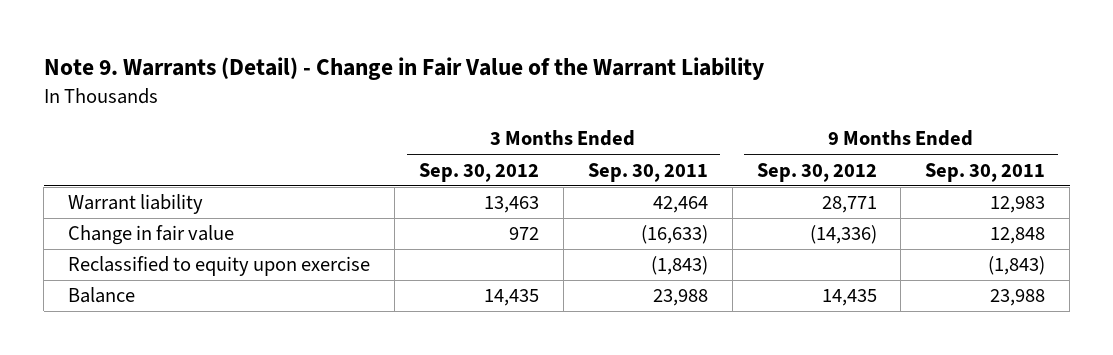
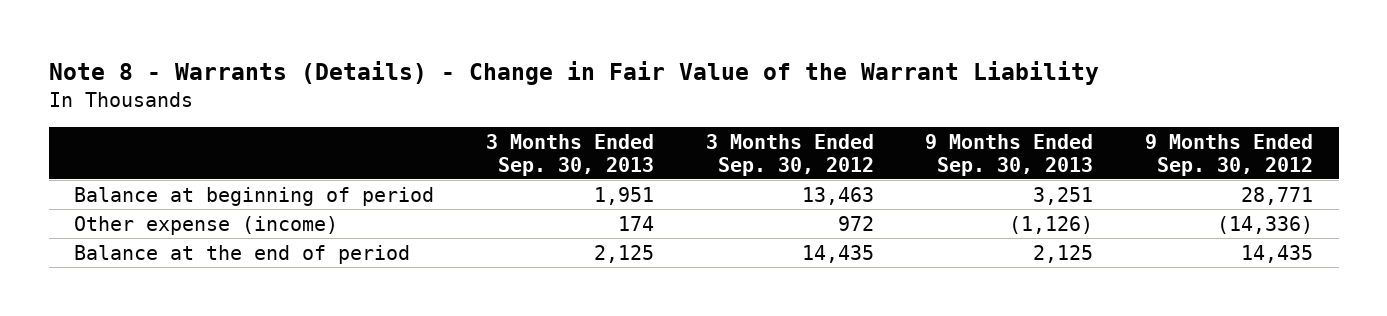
- Note 9. Warrants (Detail) - Change in Fair Value of the Warrant Liability
+ Note 8 - Warrants (Details) - Change in Fair Value of the Warrant Liability
- | 3 Months Ended Sep. 30, 2012 | 3 Months Ended Sep. 30, 2011 | 9 Months Ended Sep. 30, 2012 | 9 Months Ended Sep. 30, 2011
+ | 3 Months Ended Sep. 30, 2013 | 3 Months Ended Sep. 30, 2012 | 9 Months Ended Sep. 30, 2013 | 9 Months Ended Sep. 30, 2012
- Warrant liability | 13,463 | 42,464 | 28,771 | 12,983
- Change in fair value | 972 | (16,633) | (14,336) | 12,848
- Reclassified to equity upon exercise | | (1,843) | | (1,843)
- Balance | 14,435 | 23,988 | 14,435 | 23,988
+ Balance at beginning of period | 1,951 | 13,463 | 3,251 | 28,771
+ Other expense (income) | 174 | 972 | (1,126) | (14,336)
+ Balance at the end of period | 2,125 | 14,435 | 2,125 | 14,435

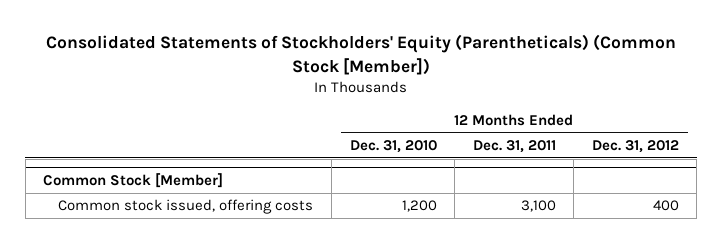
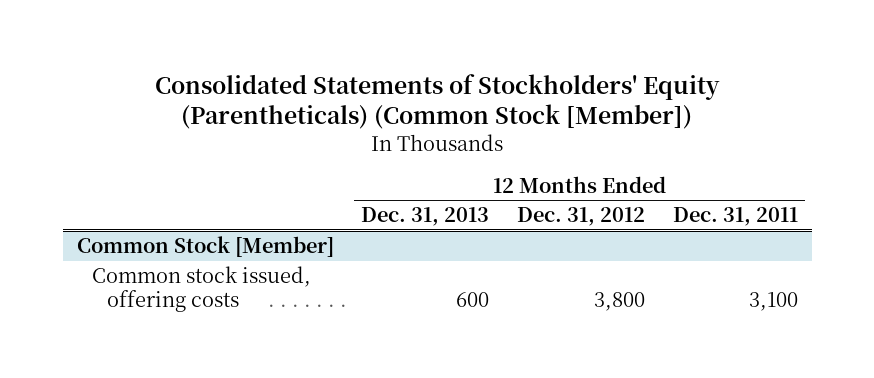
- | 12 Months Ended Dec. 31, 2010 | 12 Months Ended Dec. 31, 2011 | 12 Months Ended Dec. 31, 2012
+ | 12 Months Ended Dec. 31, 2013 | 12 Months Ended Dec. 31, 2012 | 12 Months Ended Dec. 31, 2011
@ Common Stock [Member]
- Common stock issued, offering costs | 1,200 | 3,100 | 400
+ Common stock issued, offering costs | 600 | 3,800 | 3,100

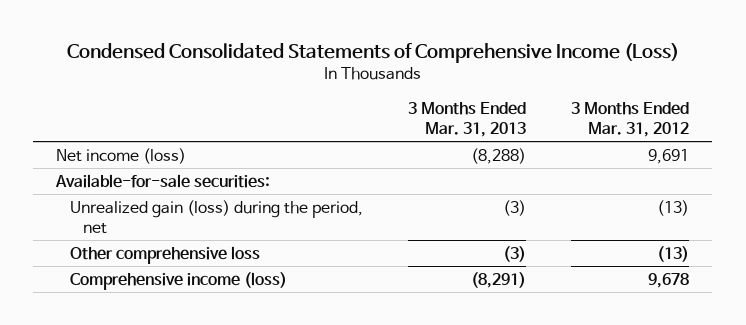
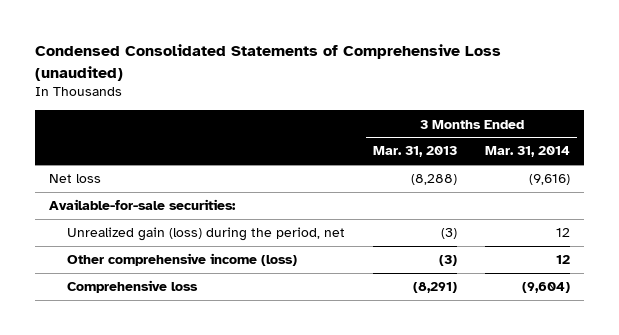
- Condensed Consolidated Statements of Comprehensive Income (Loss)
+ Condensed Consolidated Statements of Comprehensive Loss (unaudited)
- | 3 Months Ended Mar. 31, 2013 | 3 Months Ended Mar. 31, 2012
+ | 3 Months Ended Mar. 31, 2013 | 3 Months Ended Mar. 31, 2014
- Net income (loss) | (8,288) | 9,691
+ Net loss | (8,288) | (9,616)
- Other comprehensive loss | (3) | (13)
- Comprehensive income (loss) | (8,291) | 9,678
+ Other comprehensive income (loss) | (3) | 12
+ Comprehensive loss | (8,291) | (9,604)

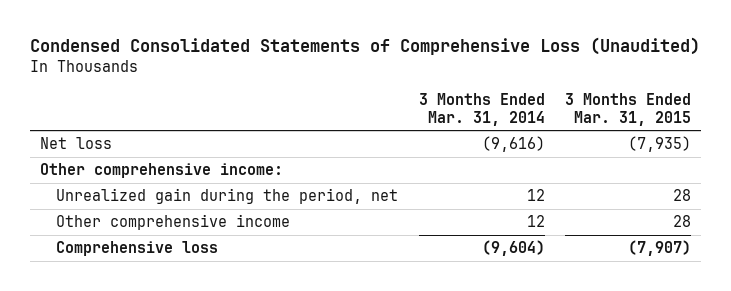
- Condensed Consolidated Statements of Comprehensive Loss (unaudited)
+ Condensed Consolidated Statements of Comprehensive Loss (Unaudited)
- | 3 Months Ended Mar. 31, 2013 | 3 Months Ended Mar. 31, 2014
+ | 3 Months Ended Mar. 31, 2014 | 3 Months Ended Mar. 31, 2015
- Available-for-sale securities:
- Unrealized gain (loss) during the period, net | (3) | 12
- Other comprehensive income (loss) | (3) | 12
+ Other comprehensive income:
+ Unrealized gain during the period, net | 12 | 28
+ Other comprehensive income | 12 | 28

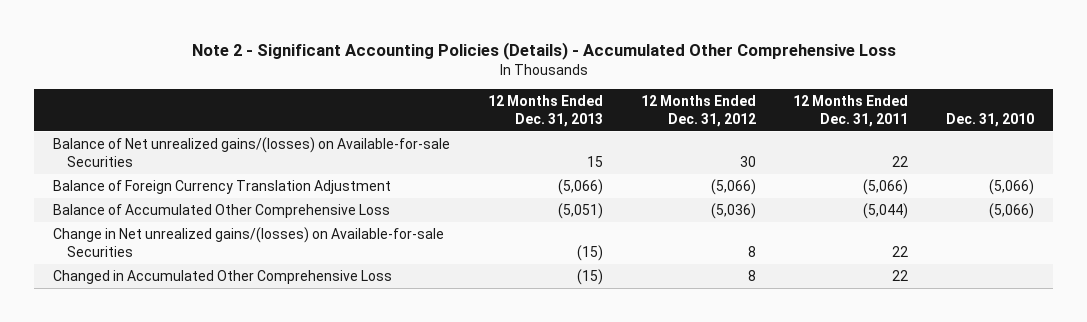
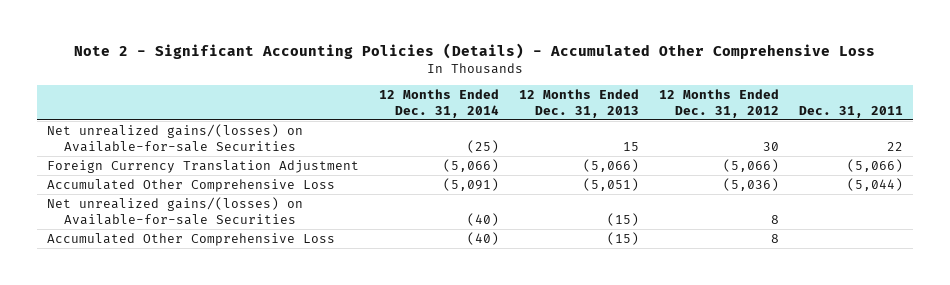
- | 12 Months Ended Dec. 31, 2013 | 12 Months Ended Dec. 31, 2012 | 12 Months Ended Dec. 31, 2011 | Dec. 31, 2010
+ | 12 Months Ended Dec. 31, 2014 | 12 Months Ended Dec. 31, 2013 | 12 Months Ended Dec. 31, 2012 | Dec. 31, 2011
- Balance of Net unrealized gains/(losses) on Available-for-sale Securities | 15 | 30 | 22 |
- Balance of Foreign Currency Translation Adjustment | (5,066) | (5,066) | (5,066) | (5,066)
- Balance of Accumulated Other Comprehensive Loss | (5,051) | (5,036) | (5,044) | (5,066)
- Change in Net unrealized gains/(losses) on Available-for-sale Securities | (15) | 8 | 22 |
- Changed in Accumulated Other Comprehensive Loss | (15) | 8 | 22 |
+ Net unrealized gains/(losses) on Available-for-sale Securities | (25) | 15 | 30 | 22
+ Foreign Currency Translation Adjustment | (5,066) | (5,066) | (5,066) | (5,066)
+ Accumulated Other Comprehensive Loss | (5,091) | (5,051) | (5,036) | (5,044)
+ Net unrealized gains/(losses) on Available-for-sale Securities | (40) | (15) | 8 |
+ Accumulated Other Comprehensive Loss | (40) | (15) | 8 |

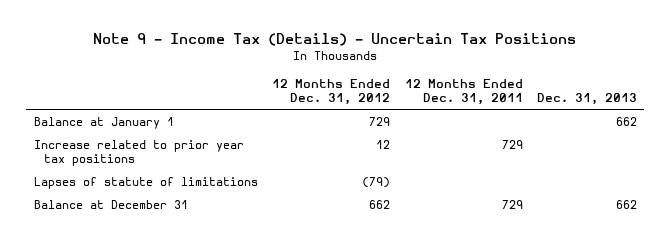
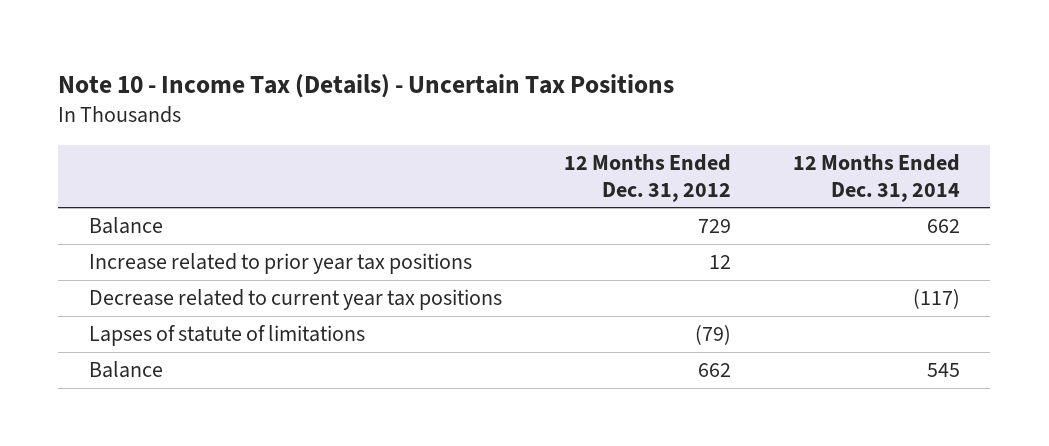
- Note 9 - Income Tax (Details) - Uncertain Tax Positions
+ Note 10 - Income Tax (Details) - Uncertain Tax Positions
- | 12 Months Ended Dec. 31, 2012 | 12 Months Ended Dec. 31, 2011 | Dec. 31, 2013
+ | 12 Months Ended Dec. 31, 2012 | 12 Months Ended Dec. 31, 2014
- Balance at January 1 | 729 | | 662
+ Balance | 729 | 662
+ Decrease related to current year tax positions | | (117)
- Balance at December 31 | 662 | 729 | 662
+ Balance | 662 | 545

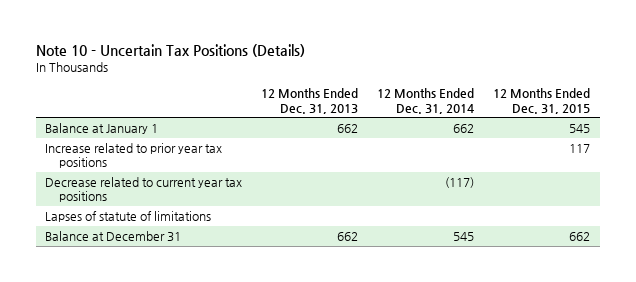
- Note 10 - Income Tax (Details) - Uncertain Tax Positions
+ Note 10 - Uncertain Tax Positions (Details)
- | 12 Months Ended Dec. 31, 2012 | 12 Months Ended Dec. 31, 2014
+ | 12 Months Ended Dec. 31, 2013 | 12 Months Ended Dec. 31, 2014 | 12 Months Ended Dec. 31, 2015
- Balance | 729 | 662
+ Balance at January 1 | 662 | 662 | 545
- Balance | 662 | 545
+ Balance at December 31 | 662 | 545 | 662

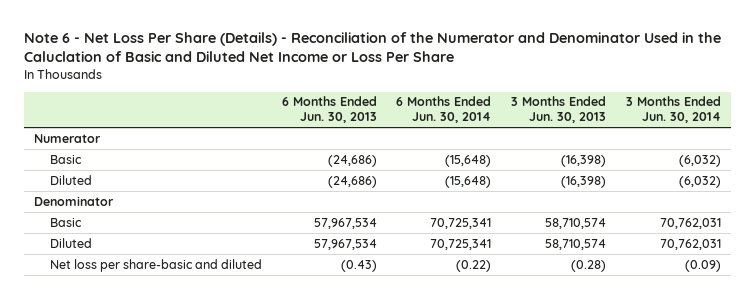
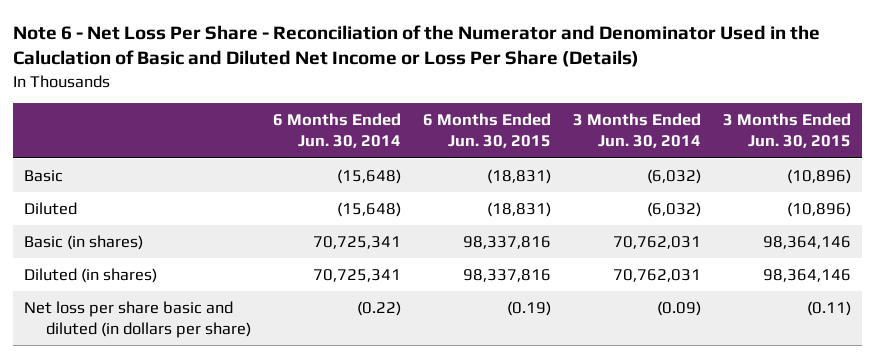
- Note 6 - Net Loss Per Share (Details) - Reconciliation of the Numerator and Denominator Used in the Caluclation of Basic and Diluted Net Income or Loss Per Share
+ Note 6 - Net Loss Per Share - Reconciliation of the Numerator and Denominator Used in the Caluclation of Basic and Diluted Net Income or Loss Per Share (Details)
- | 6 Months Ended Jun. 30, 2013 | 6 Months Ended Jun. 30, 2014 | 3 Months Ended Jun. 30, 2013 | 3 Months Ended Jun. 30, 2014
+ | 6 Months Ended Jun. 30, 2014 | 6 Months Ended Jun. 30, 2015 | 3 Months Ended Jun. 30, 2014 | 3 Months Ended Jun. 30, 2015
- Numerator
- Denominator
- Basic | 57,967,534 | 70,725,341 | 58,710,574 | 70,762,031
- Diluted | 57,967,534 | 70,725,341 | 58,710,574 | 70,762,031
- Net loss per share-basic and diluted | (0.43) | (0.22) | (0.28) | (0.09)
+ Basic (in shares) | 70,725,341 | 98,337,816 | 70,762,031 | 98,364,146
+ Diluted (in shares) | 70,725,341 | 98,337,816 | 70,762,031 | 98,364,146
+ Net loss per share basic and diluted (in dollars per share) | (0.22) | (0.19) | (0.09) | (0.11)

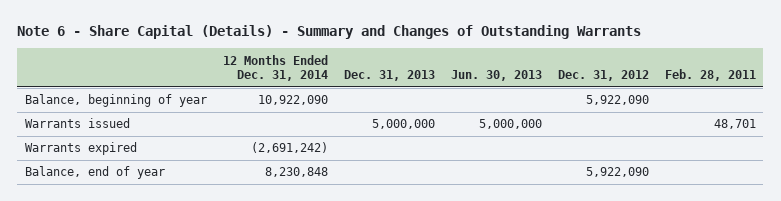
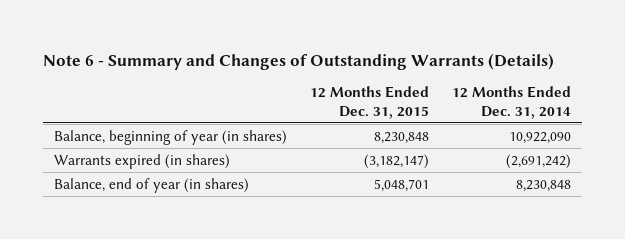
- Note 6 - Share Capital (Details) - Summary and Changes of Outstanding Warrants
+ Note 6 - Summary and Changes of Outstanding Warrants (Details)
- | 12 Months Ended Dec. 31, 2014 | Dec. 31, 2013 | Jun. 30, 2013 | Dec. 31, 2012 | Feb. 28, 2011
+ | 12 Months Ended Dec. 31, 2015 | 12 Months Ended Dec. 31, 2014
- Balance, beginning of year | 10,922,090 | | | 5,922,090 |
- Warrants issued | | 5,000,000 | 5,000,000 | | 48,701
- Warrants expired | (2,691,242) | | | |
- Balance, end of year | 8,230,848 | | | 5,922,090 |
+ Balance, beginning of year (in shares) | 8,230,848 | 10,922,090
+ Warrants expired (in shares) | (3,182,147) | (2,691,242)
+ Balance, end of year (in shares) | 5,048,701 | 8,230,848

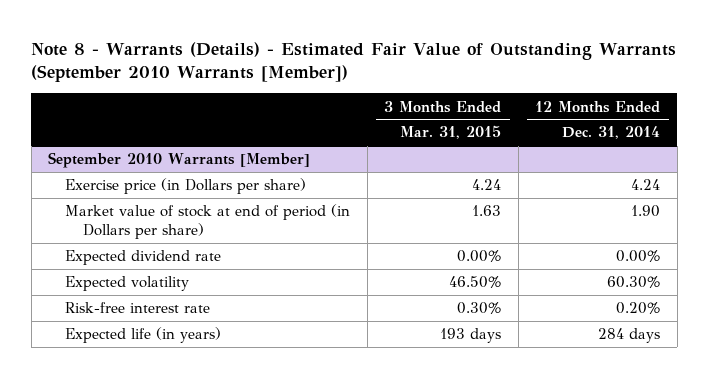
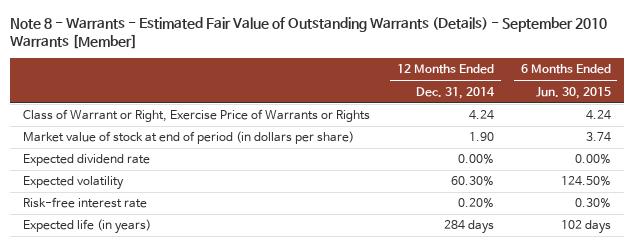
- Note 8 - Warrants (Details) - Estimated Fair Value of Outstanding Warrants (September 2010 Warrants [Member])
+ Note 8 - Warrants - Estimated Fair Value of Outstanding Warrants (Details) - September 2010 Warrants [Member]
- | 3 Months Ended Mar. 31, 2015 | 12 Months Ended Dec. 31, 2014
+ | 12 Months Ended Dec. 31, 2014 | 6 Months Ended Jun. 30, 2015
- September 2010 Warrants [Member]
- Exercise price (in Dollars per share) | 4.24 | 4.24
- Market value of stock at end of period (in Dollars per share) | 1.63 | 1.90
+ Class of Warrant or Right, Exercise Price of Warrants or Rights | 4.24 | 4.24
+ Market value of stock at end of period (in dollars per share) | 1.90 | 3.74

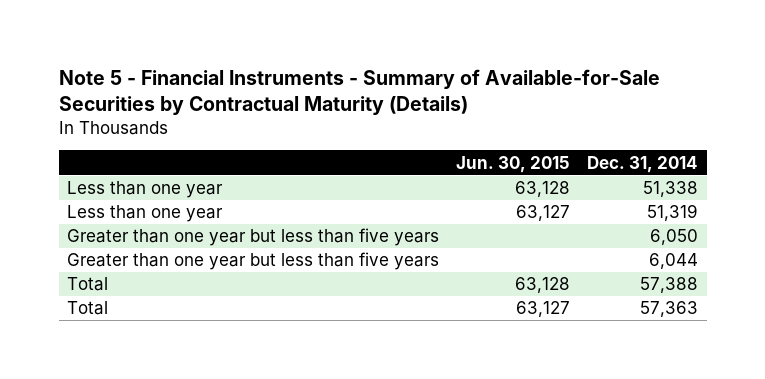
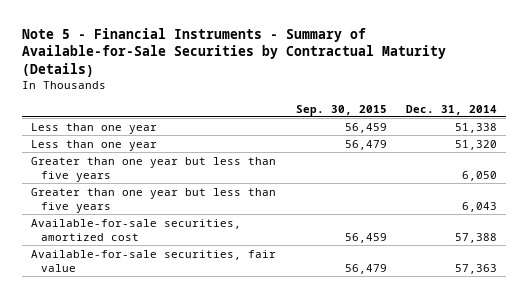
- | Jun. 30, 2015 | Dec. 31, 2014
+ | Sep. 30, 2015 | Dec. 31, 2014
- Less than one year | 63,127 | 51,319
+ Less than one year | 56,479 | 51,320
- Greater than one year but less than five years | | 6,044
- Total | 63,128 | 57,388
- Total | 63,127 | 57,363
+ Greater than one year but less than five years | | 6,043
+ Available-for-sale securities, amortized cost | 56,459 | 57,388
+ Available-for-sale securities, fair value | 56,479 | 57,363

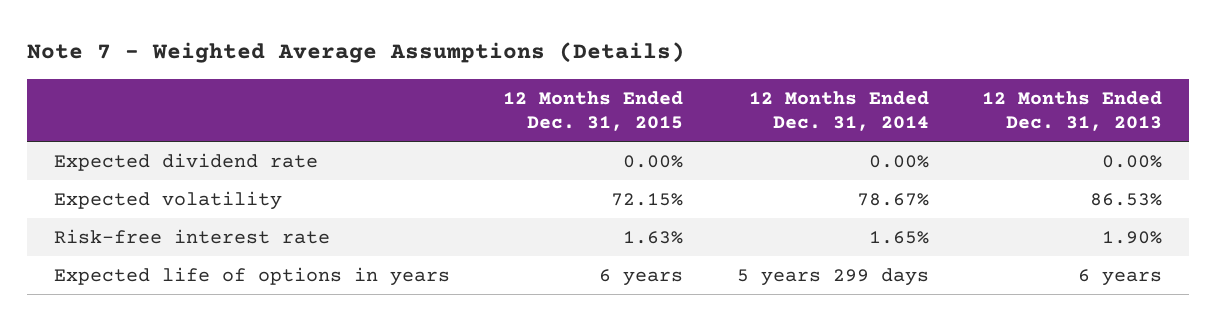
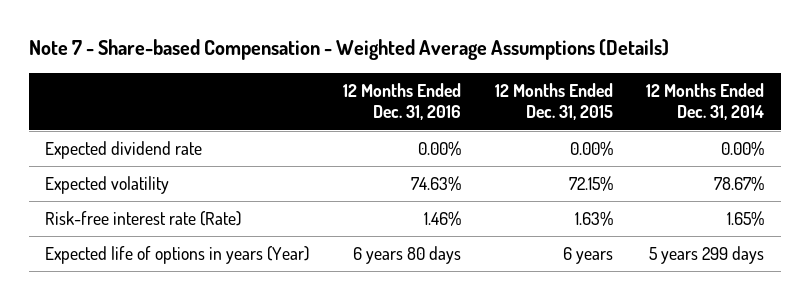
- Note 7 - Weighted Average Assumptions (Details)
+ Note 7 - Share-based Compensation - Weighted Average Assumptions (Details)
- | 12 Months Ended Dec. 31, 2015 | 12 Months Ended Dec. 31, 2014 | 12 Months Ended Dec. 31, 2013
+ | 12 Months Ended Dec. 31, 2016 | 12 Months Ended Dec. 31, 2015 | 12 Months Ended Dec. 31, 2014
- Risk-free interest rate | 1.63% | 1.65% | 1.90%
- Expected life of options in years | 6 years | 5 years 299 days | 6 years
+ Risk-free interest rate (Rate) | 1.46% | 1.63% | 1.65%
+ Expected life of options in years (Year) | 6 years 80 days | 6 years | 5 years 299 days

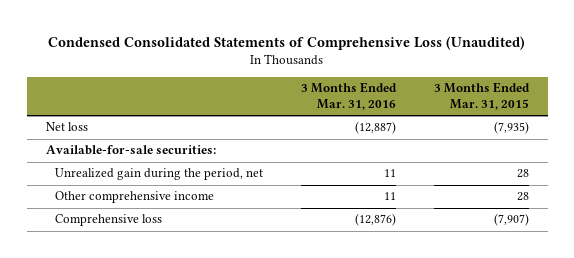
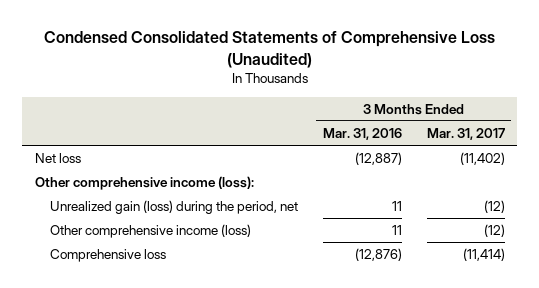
- | 3 Months Ended Mar. 31, 2016 | 3 Months Ended Mar. 31, 2015
+ | 3 Months Ended Mar. 31, 2016 | 3 Months Ended Mar. 31, 2017
- Available-for-sale securities:
- Unrealized gain during the period, net | 11 | 28
- Other comprehensive income | 11 | 28
+ Other comprehensive income (loss):
+ Unrealized gain (loss) during the period, net | 11 | (12)
+ Other comprehensive income (loss) | 11 | (12)

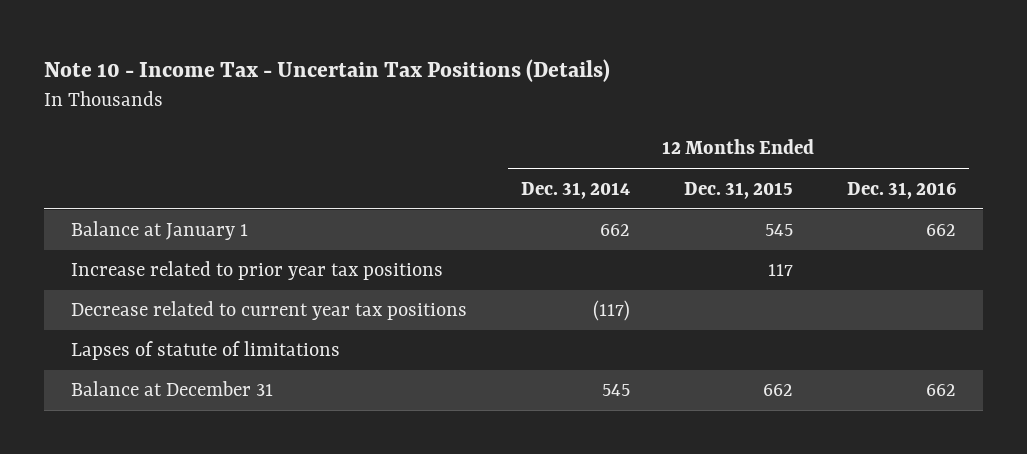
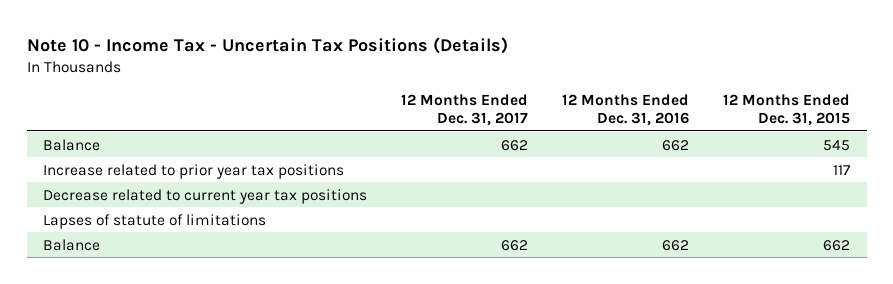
- | 12 Months Ended Dec. 31, 2014 | 12 Months Ended Dec. 31, 2015 | 12 Months Ended Dec. 31, 2016
+ | 12 Months Ended Dec. 31, 2017 | 12 Months Ended Dec. 31, 2016 | 12 Months Ended Dec. 31, 2015
- Balance at January 1 | 662 | 545 | 662
+ Balance | 662 | 662 | 545
- Balance at December 31 | 545 | 662 | 662
+ Balance | 662 | 662 | 662

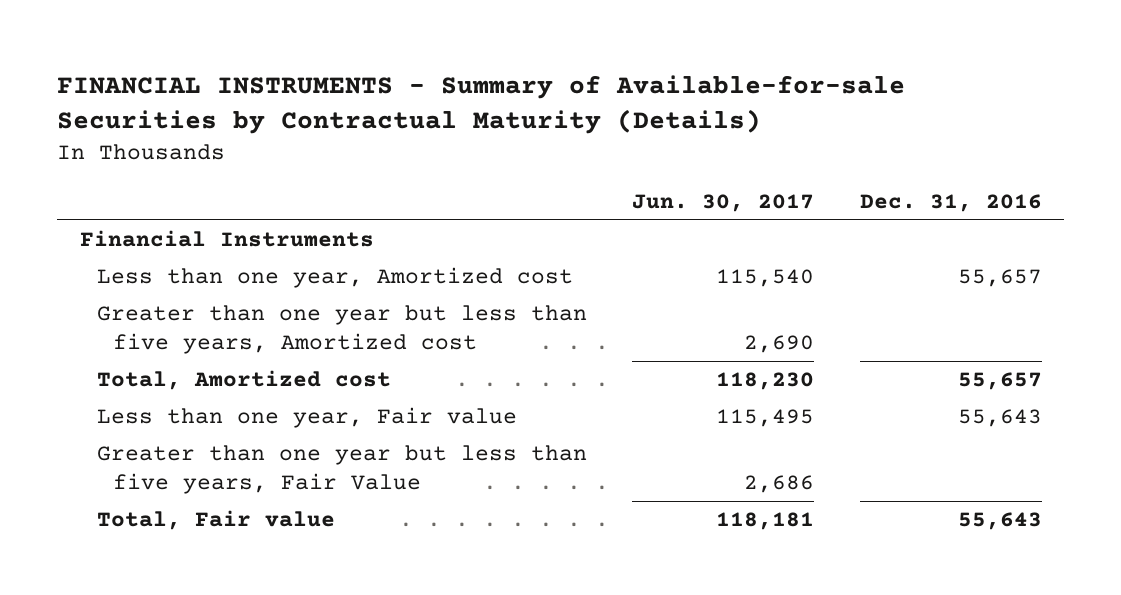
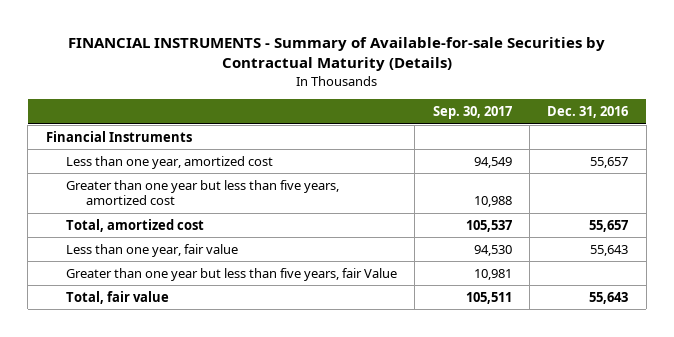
- | Jun. 30, 2017 | Dec. 31, 2016
+ | Sep. 30, 2017 | Dec. 31, 2016
- Less than one year, Amortized cost | 115,540 | 55,657
- Greater than one year but less than five years, Amortized cost | 2,690 |
- Total, Amortized cost | 118,230 | 55,657
- Less than one year, Fair value | 115,495 | 55,643
- Greater than one year but less than five years, Fair Value | 2,686 |
- Total, Fair value | 118,181 | 55,643
+ Less than one year, amortized cost | 94,549 | 55,657
+ Greater than one year but less than five years, amortized cost | 10,988 |
+ Total, amortized cost | 105,537 | 55,657
+ Less than one year, fair value | 94,530 | 55,643
+ Greater than one year but less than five years, fair Value | 10,981 |
+ Total, fair value | 105,511 | 55,643

